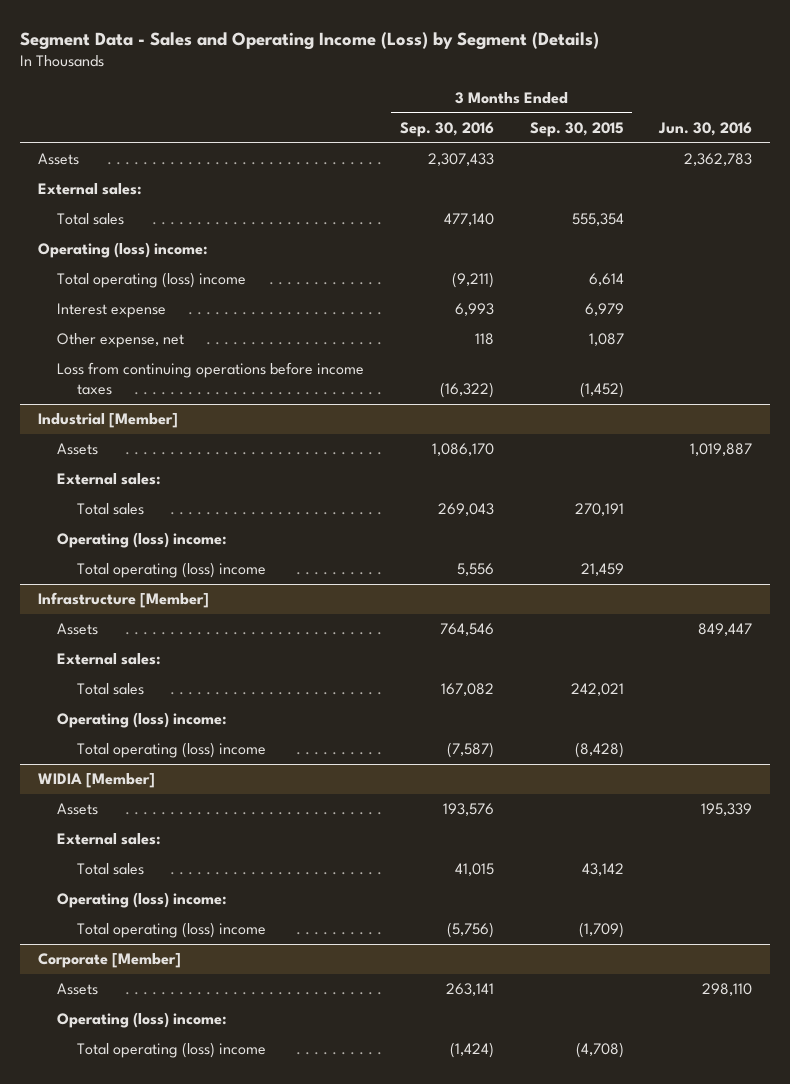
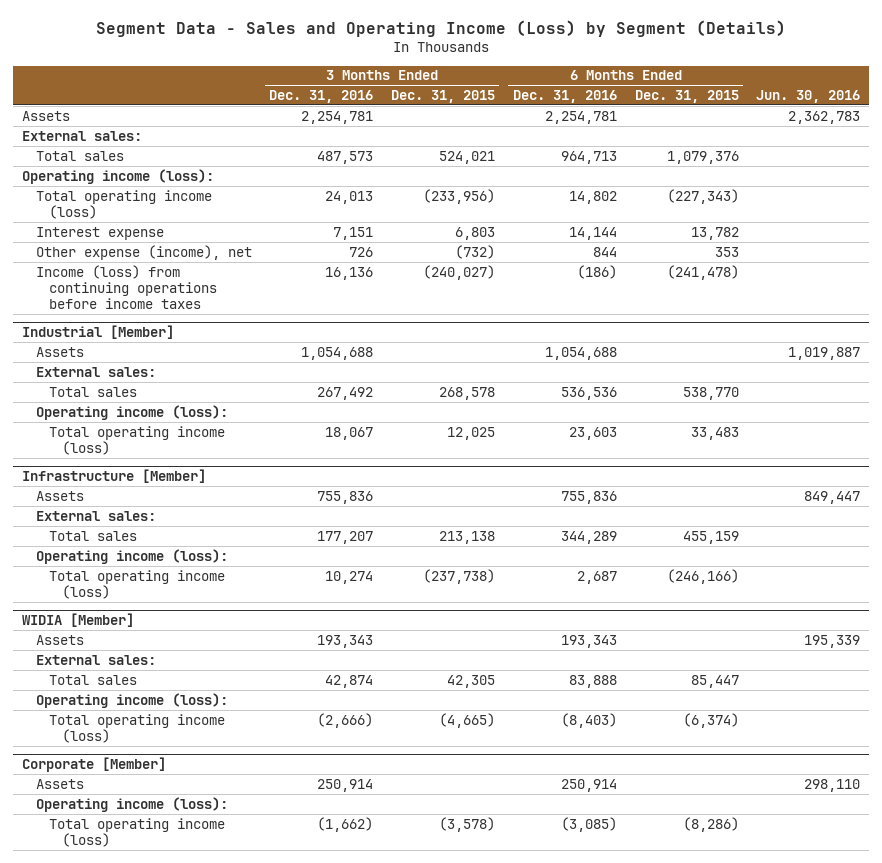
- | 3 Months Ended Sep. 30, 2016 | 3 Months Ended Sep. 30, 2015 | Jun. 30, 2016
+ | 3 Months Ended Dec. 31, 2016 | 3 Months Ended Dec. 31, 2015 | 6 Months Ended Dec. 31, 2016 | 6 Months Ended Dec. 31, 2015 | Jun. 30, 2016
- Operating (loss) income:
- Total operating (loss) income | (9,211) | 6,614 |
+ Operating income (loss):
+ Total operating income (loss) | 24,013 | (233,956) | 14,802 | (227,343) |
- Other expense, net | 118 | 1,087 |
- Loss from continuing operations before income taxes | (16,322) | (1,452) |
+ Other expense (income), net | 726 | (732) | 844 | 353 |
+ Income (loss) from continuing operations before income taxes | 16,136 | (240,027) | (186) | (241,478) |
@ Industrial [Member]
- Operating (loss) income:
- Total operating (loss) income | 5,556 | 21,459 |
+ Operating income (loss):
+ Total operating income (loss) | 18,067 | 12,025 | 23,603 | 33,483 |
@ Infrastructure [Member]
- Operating (loss) income:
- Total operating (loss) income | (7,587) | (8,428) |
+ Operating income (loss):
+ Total operating income (loss) | 10,274 | (237,738) | 2,687 | (246,166) |
@ WIDIA [Member]
- Operating (loss) income:
- Total operating (loss) income | (5,756) | (1,709) |
+ Operating income (loss):
+ Total operating income (loss) | (2,666) | (4,665) | (8,403) | (6,374) |
@ Corporate [Member]
- Operating (loss) income:
- Total operating (loss) income | (1,424) | (4,708) |
+ Operating income (loss):
+ Total operating income (loss) | (1,662) | (3,578) | (3,085) | (8,286) |

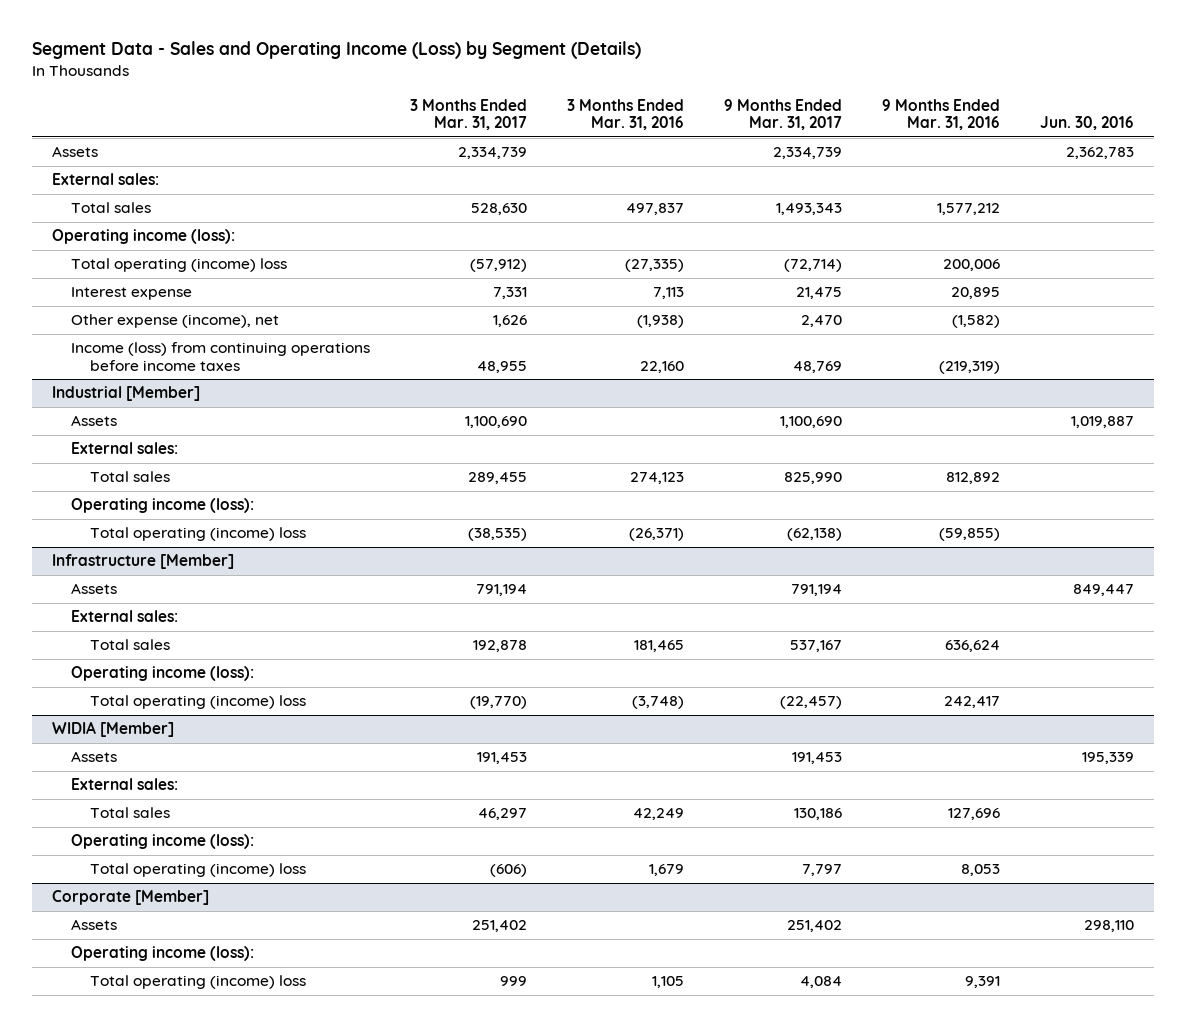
- | 3 Months Ended Dec. 31, 2016 | 3 Months Ended Dec. 31, 2015 | 6 Months Ended Dec. 31, 2016 | 6 Months Ended Dec. 31, 2015 | Jun. 30, 2016
+ | 3 Months Ended Mar. 31, 2017 | 3 Months Ended Mar. 31, 2016 | 9 Months Ended Mar. 31, 2017 | 9 Months Ended Mar. 31, 2016 | Jun. 30, 2016
- Total operating income (loss) | 24,013 | (233,956) | 14,802 | (227,343) |
+ Total operating (income) loss | (57,912) | (27,335) | (72,714) | 200,006 |
@ Industrial [Member]
- Total operating income (loss) | 18,067 | 12,025 | 23,603 | 33,483 |
+ Total operating (income) loss | (38,535) | (26,371) | (62,138) | (59,855) |
@ Infrastructure [Member]
- Total operating income (loss) | 10,274 | (237,738) | 2,687 | (246,166) |
+ Total operating (income) loss | (19,770) | (3,748) | (22,457) | 242,417 |
@ WIDIA [Member]
- Total operating income (loss) | (2,666) | (4,665) | (8,403) | (6,374) |
+ Total operating (income) loss | (606) | 1,679 | 7,797 | 8,053 |
@ Corporate [Member]
- Total operating income (loss) | (1,662) | (3,578) | (3,085) | (8,286) |
+ Total operating (income) loss | 999 | 1,105 | 4,084 | 9,391 |

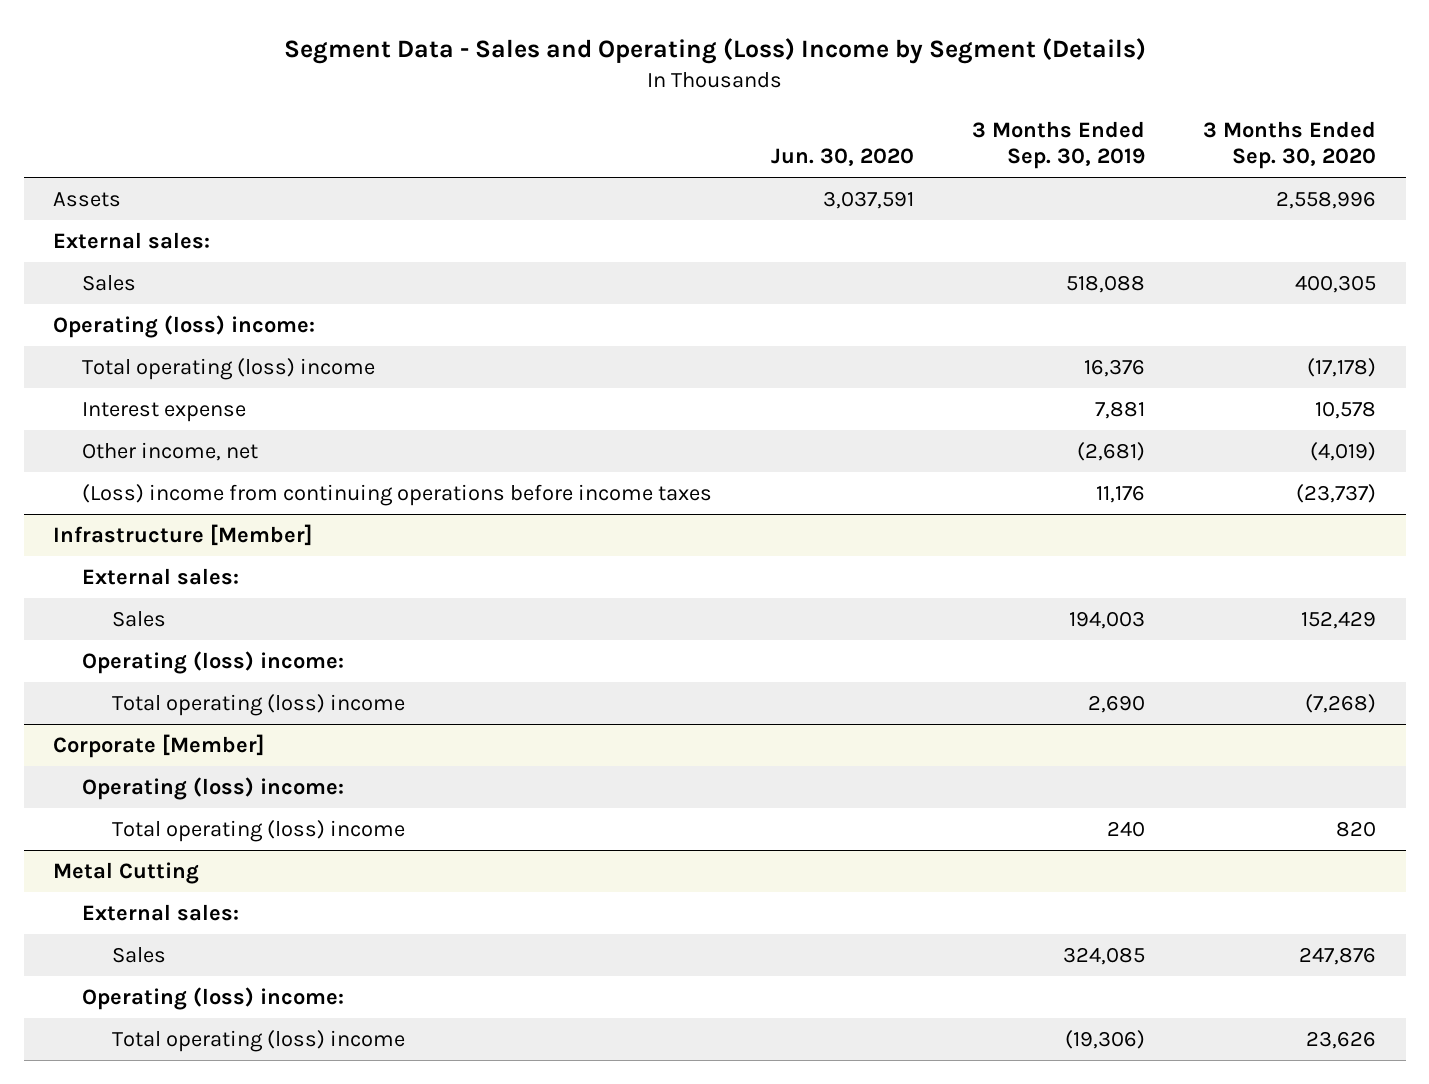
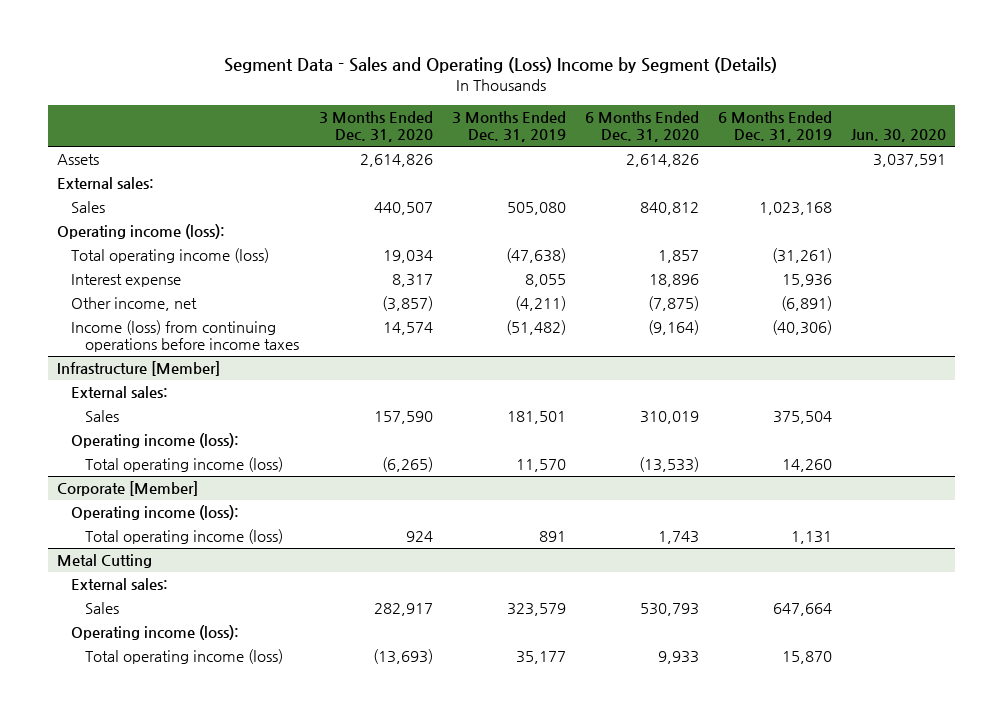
- | Jun. 30, 2020 | 3 Months Ended Sep. 30, 2019 | 3 Months Ended Sep. 30, 2020
+ | 3 Months Ended Dec. 31, 2020 | 3 Months Ended Dec. 31, 2019 | 6 Months Ended Dec. 31, 2020 | 6 Months Ended Dec. 31, 2019 | Jun. 30, 2020
- Operating (loss) income:
- Total operating (loss) income | | 16,376 | (17,178)
+ Operating income (loss):
+ Total operating income (loss) | 19,034 | (47,638) | 1,857 | (31,261) |
- (Loss) income from continuing operations before income taxes | | 11,176 | (23,737)
+ Income (loss) from continuing operations before income taxes | 14,574 | (51,482) | (9,164) | (40,306) |
@ Infrastructure [Member]
- Operating (loss) income:
- Total operating (loss) income | | 2,690 | (7,268)
+ Operating income (loss):
+ Total operating income (loss) | (6,265) | 11,570 | (13,533) | 14,260 |
@ Corporate [Member]
- Operating (loss) income:
- Total operating (loss) income | | 240 | 820
+ Operating income (loss):
+ Total operating income (loss) | 924 | 891 | 1,743 | 1,131 |
@ Metal Cutting
- Operating (loss) income:
- Total operating (loss) income | | (19,306) | 23,626
+ Operating income (loss):
+ Total operating income (loss) | (13,693) | 35,177 | 9,933 | 15,870 |

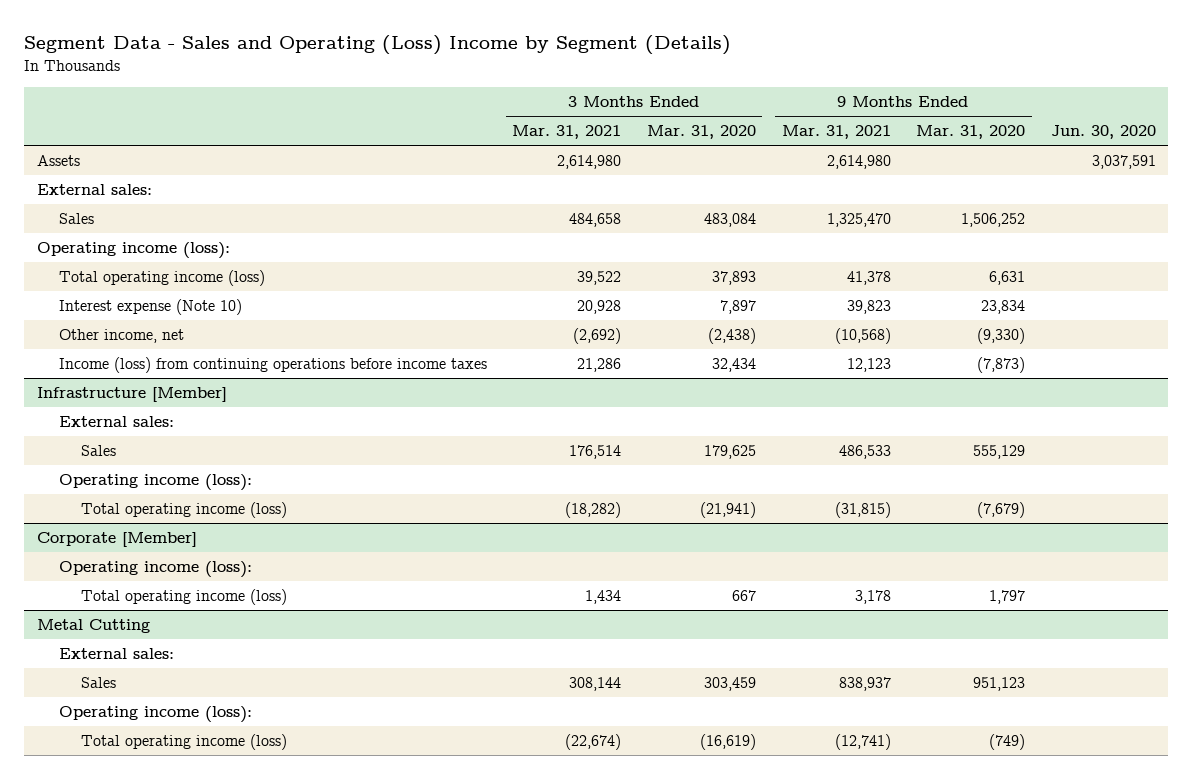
- | 3 Months Ended Dec. 31, 2020 | 3 Months Ended Dec. 31, 2019 | 6 Months Ended Dec. 31, 2020 | 6 Months Ended Dec. 31, 2019 | Jun. 30, 2020
+ | 3 Months Ended Mar. 31, 2021 | 3 Months Ended Mar. 31, 2020 | 9 Months Ended Mar. 31, 2021 | 9 Months Ended Mar. 31, 2020 | Jun. 30, 2020
- Interest expense | 8,317 | 8,055 | 18,896 | 15,936 |
+ Interest expense (Note 10) | 20,928 | 7,897 | 39,823 | 23,834 |

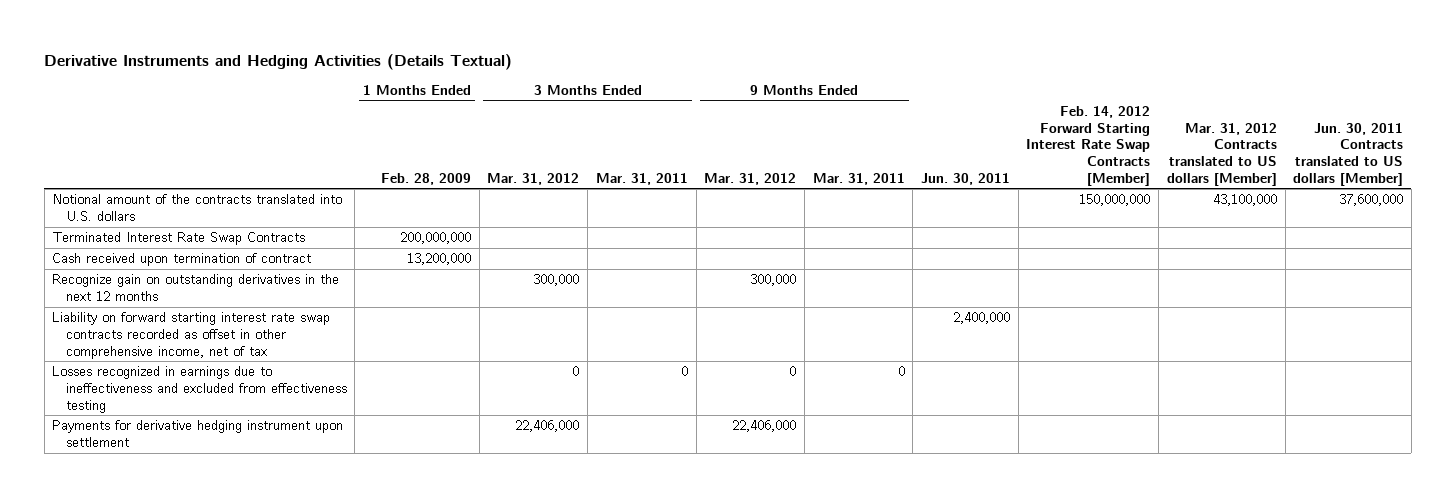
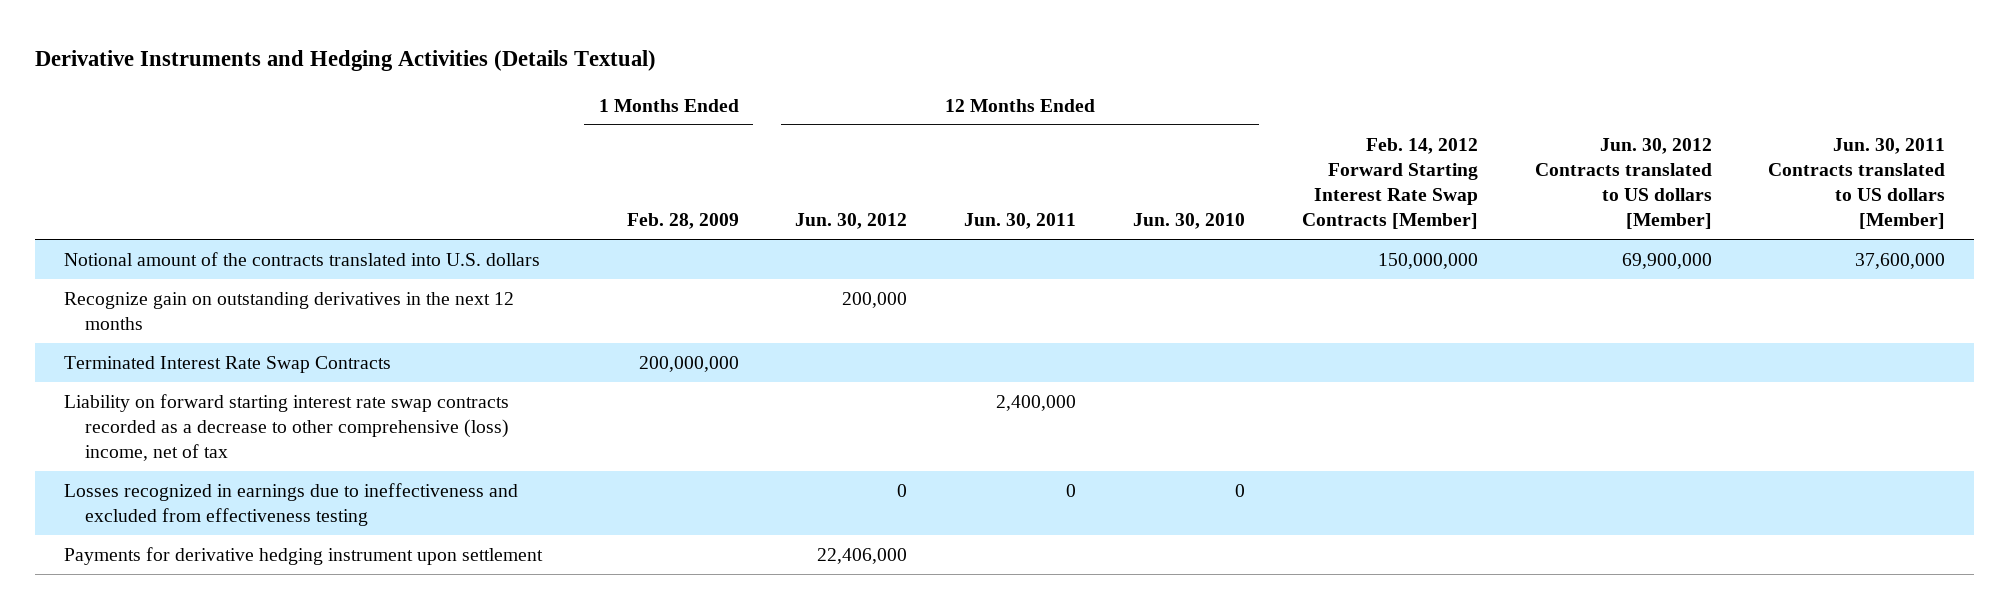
- | 1 Months Ended Feb. 28, 2009 | 3 Months Ended Mar. 31, 2012 | 3 Months Ended Mar. 31, 2011 | 9 Months Ended Mar. 31, 2012 | 9 Months Ended Mar. 31, 2011 | Jun. 30, 2011 | Feb. 14, 2012 Forward Starting Interest Rate Swap Contracts [Member] | Mar. 31, 2012 Contracts translated to US dollars [Member] | Jun. 30, 2011 Contracts translated to US dollars [Member]
+ | 1 Months Ended Feb. 28, 2009 | 12 Months Ended Jun. 30, 2012 | 12 Months Ended Jun. 30, 2011 | 12 Months Ended Jun. 30, 2010 | Feb. 14, 2012 Forward Starting Interest Rate Swap Contracts [Member] | Jun. 30, 2012 Contracts translated to US dollars [Member] | Jun. 30, 2011 Contracts translated to US dollars [Member]
- Cash received upon termination of contract | 13,200,000 | | | | | | | |
- Liability on forward starting interest rate swap contracts recorded as offset in other comprehensive income, net of tax | | | | | | 2,400,000 | | |
moved down: Terminated Interest Rate Swap Contracts | 200,000,000 | | | | | |
+ Liability on forward starting interest rate swap contracts recorded as a decrease to other comprehensive (loss) income, net of tax | | | 2,400,000 | | | |

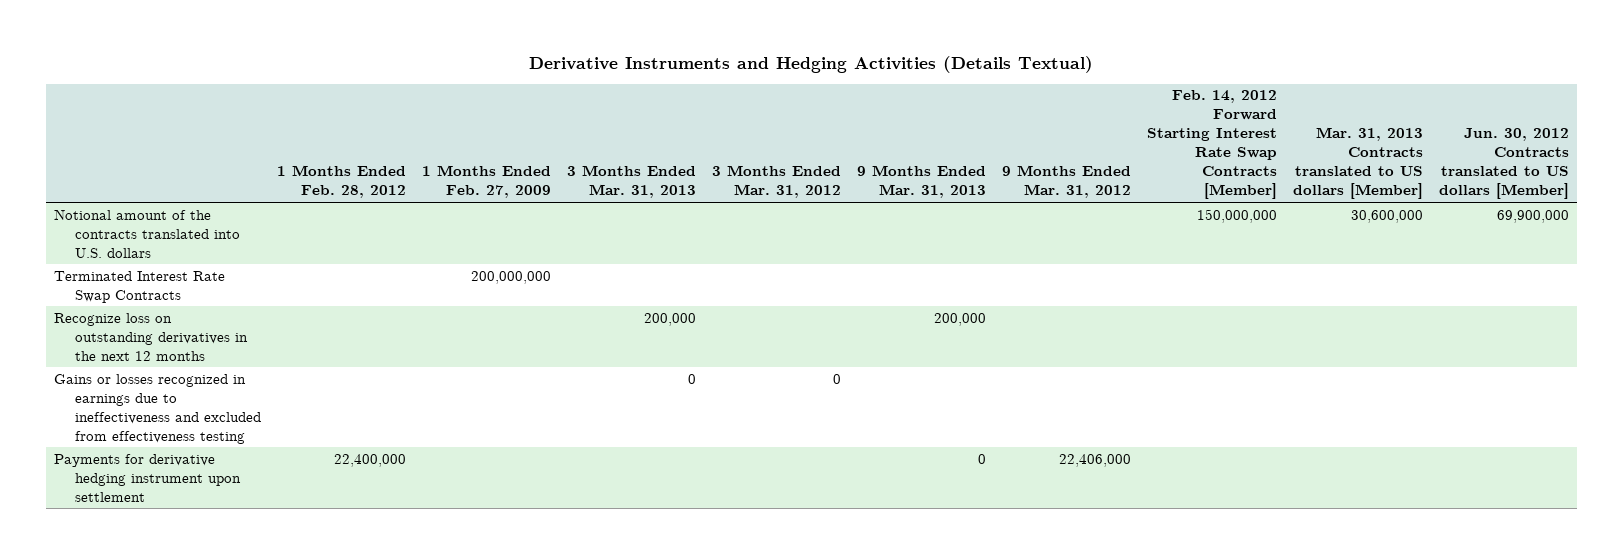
- | 1 Months Ended Feb. 28, 2009 | 12 Months Ended Jun. 30, 2012 | 12 Months Ended Jun. 30, 2011 | 12 Months Ended Jun. 30, 2010 | Feb. 14, 2012 Forward Starting Interest Rate Swap Contracts [Member] | Jun. 30, 2012 Contracts translated to US dollars [Member] | Jun. 30, 2011 Contracts translated to US dollars [Member]
+ | 1 Months Ended Feb. 28, 2012 | 1 Months Ended Feb. 27, 2009 | 3 Months Ended Mar. 31, 2013 | 3 Months Ended Mar. 31, 2012 | 9 Months Ended Mar. 31, 2013 | 9 Months Ended Mar. 31, 2012 | Feb. 14, 2012 Forward Starting Interest Rate Swap Contracts [Member] | Mar. 31, 2013 Contracts translated to US dollars [Member] | Jun. 30, 2012 Contracts translated to US dollars [Member]
- Recognize gain on outstanding derivatives in the next 12 months | | 200,000 | | | | |
- Liability on forward starting interest rate swap contracts recorded as a decrease to other comprehensive (loss) income, net of tax | | | 2,400,000 | | | |
- Losses recognized in earnings due to ineffectiveness and excluded from effectiveness testing | | 0 | 0 | 0 | | |
+ Recognize loss on outstanding derivatives in the next 12 months | | | 200,000 | | 200,000 | | | |
+ Gains or losses recognized in earnings due to ineffectiveness and excluded from effectiveness testing | | | 0 | 0 | | | | |

